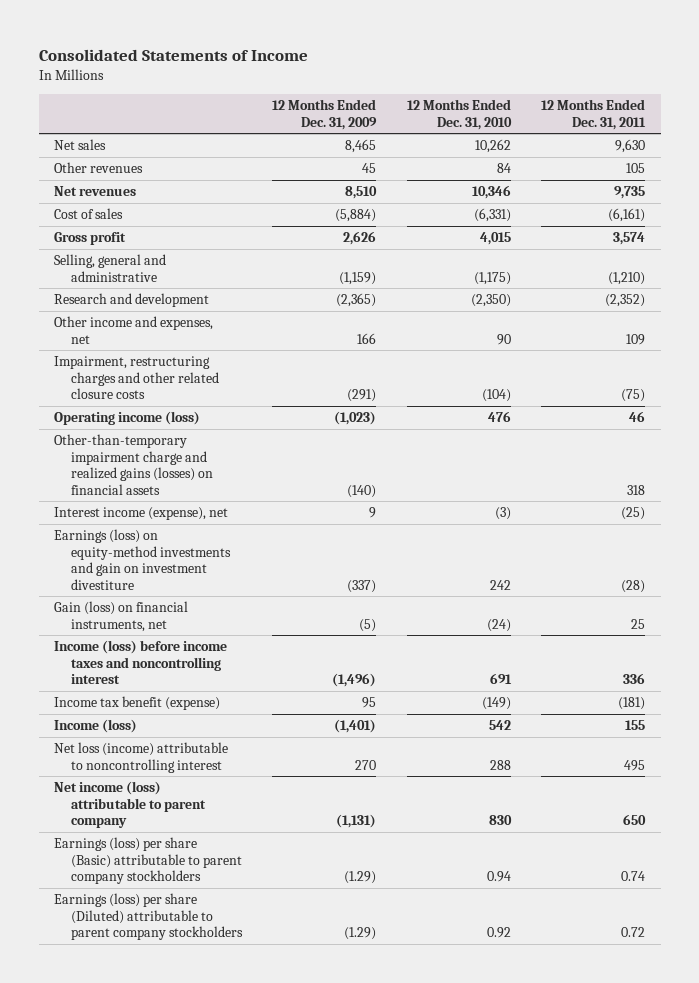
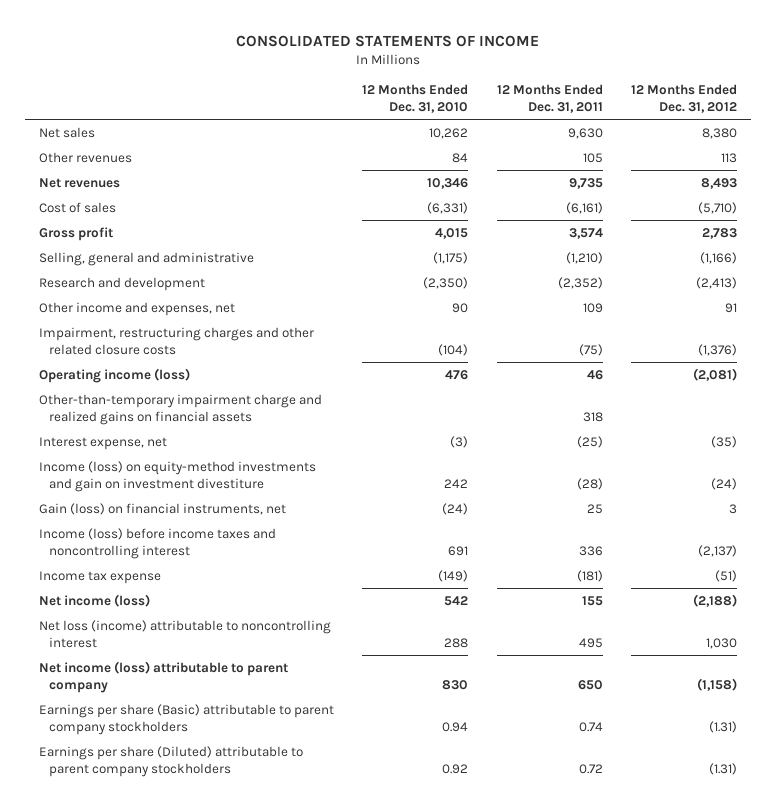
- Consolidated Statements of Income
+ CONSOLIDATED STATEMENTS OF INCOME
- | 12 Months Ended Dec. 31, 2009 | 12 Months Ended Dec. 31, 2010 | 12 Months Ended Dec. 31, 2011
+ | 12 Months Ended Dec. 31, 2010 | 12 Months Ended Dec. 31, 2011 | 12 Months Ended Dec. 31, 2012
- Other-than-temporary impairment charge and realized gains (losses) on financial assets | (140) | | 318
- Interest income (expense), net | 9 | (3) | (25)
- Earnings (loss) on equity-method investments and gain on investment divestiture | (337) | 242 | (28)
+ Other-than-temporary impairment charge and realized gains on financial assets | | 318 |
+ Interest expense, net | (3) | (25) | (35)
+ Income (loss) on equity-method investments and gain on investment divestiture | 242 | (28) | (24)
- Income tax benefit (expense) | 95 | (149) | (181)
- Income (loss) | (1,401) | 542 | 155
+ Income tax expense | (149) | (181) | (51)
+ Net income (loss) | 542 | 155 | (2,188)
- Earnings (loss) per share (Basic) attributable to parent company stockholders | (1.29) | 0.94 | 0.74
- Earnings (loss) per share (Diluted) attributable to parent company stockholders | (1.29) | 0.92 | 0.72
+ Earnings per share (Basic) attributable to parent company stockholders | 0.94 | 0.74 | (1.31)
+ Earnings per share (Diluted) attributable to parent company stockholders | 0.92 | 0.72 | (1.31)

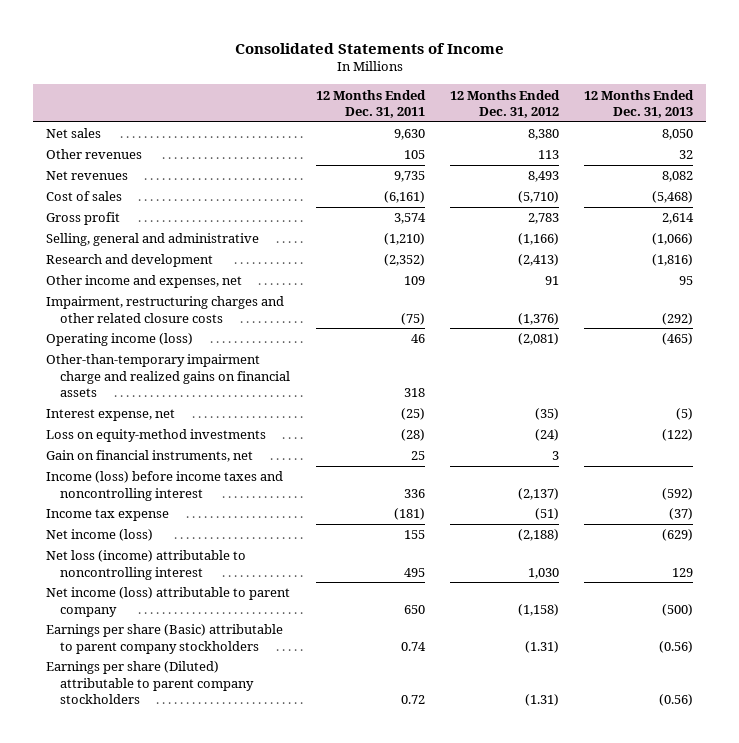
- CONSOLIDATED STATEMENTS OF INCOME
+ Consolidated Statements of Income
- | 12 Months Ended Dec. 31, 2010 | 12 Months Ended Dec. 31, 2011 | 12 Months Ended Dec. 31, 2012
+ | 12 Months Ended Dec. 31, 2011 | 12 Months Ended Dec. 31, 2012 | 12 Months Ended Dec. 31, 2013
- Income (loss) on equity-method investments and gain on investment divestiture | 242 | (28) | (24)
- Gain (loss) on financial instruments, net | (24) | 25 | 3
+ Loss on equity-method investments | (28) | (24) | (122)
+ Gain on financial instruments, net | 25 | 3 |

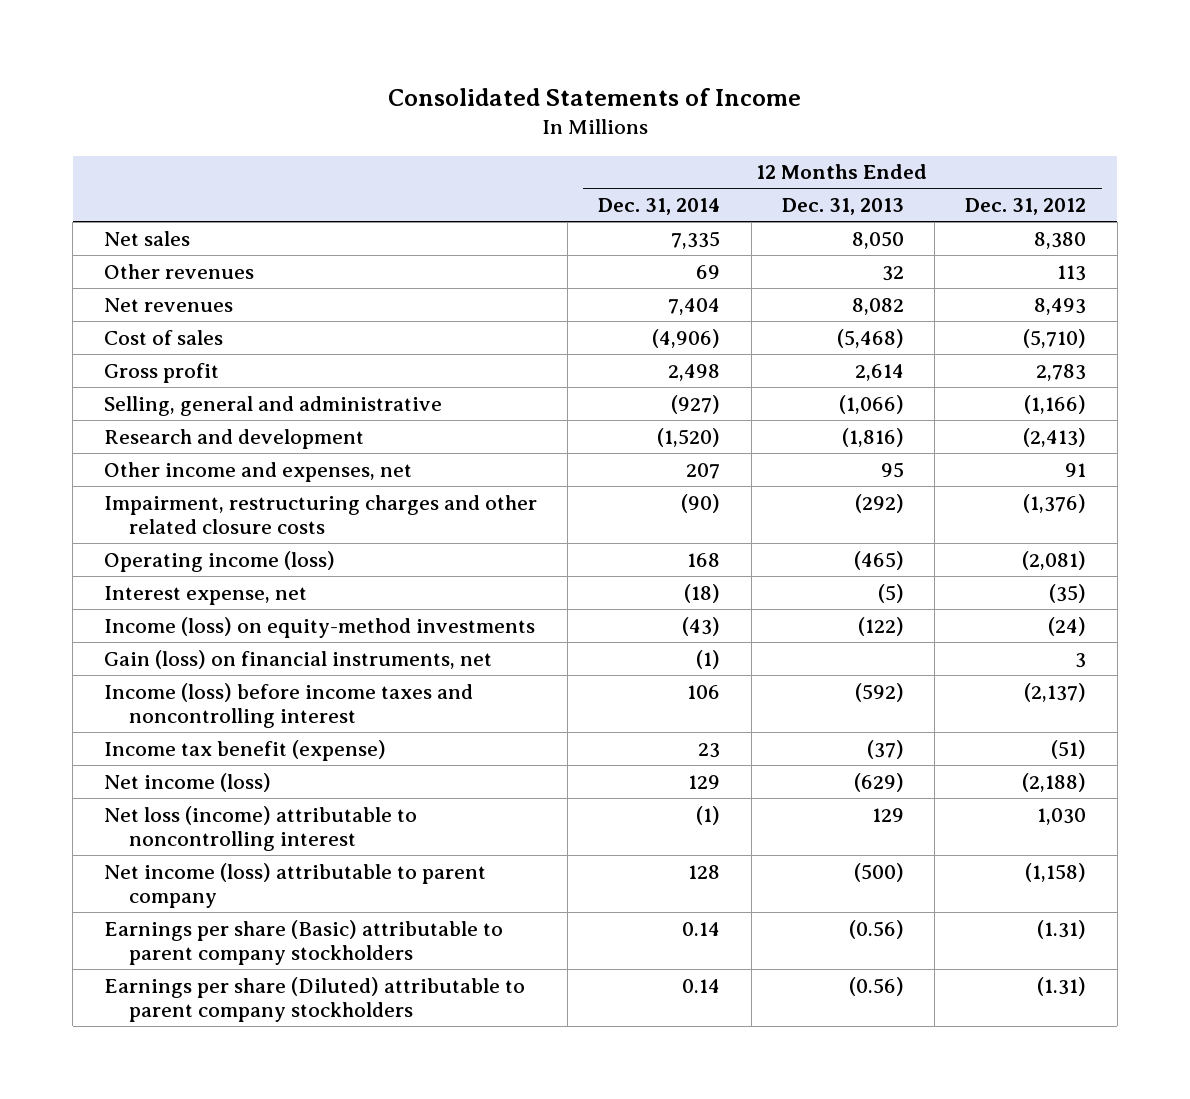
- | 12 Months Ended Dec. 31, 2011 | 12 Months Ended Dec. 31, 2012 | 12 Months Ended Dec. 31, 2013
+ | 12 Months Ended Dec. 31, 2014 | 12 Months Ended Dec. 31, 2013 | 12 Months Ended Dec. 31, 2012
- Other-than-temporary impairment charge and realized gains on financial assets | 318 | |
- Loss on equity-method investments | (28) | (24) | (122)
- Gain on financial instruments, net | 25 | 3 |
+ Income (loss) on equity-method investments | (43) | (122) | (24)
+ Gain (loss) on financial instruments, net | (1) | | 3
- Income tax expense | (181) | (51) | (37)
+ Income tax benefit (expense) | 23 | (37) | (51)

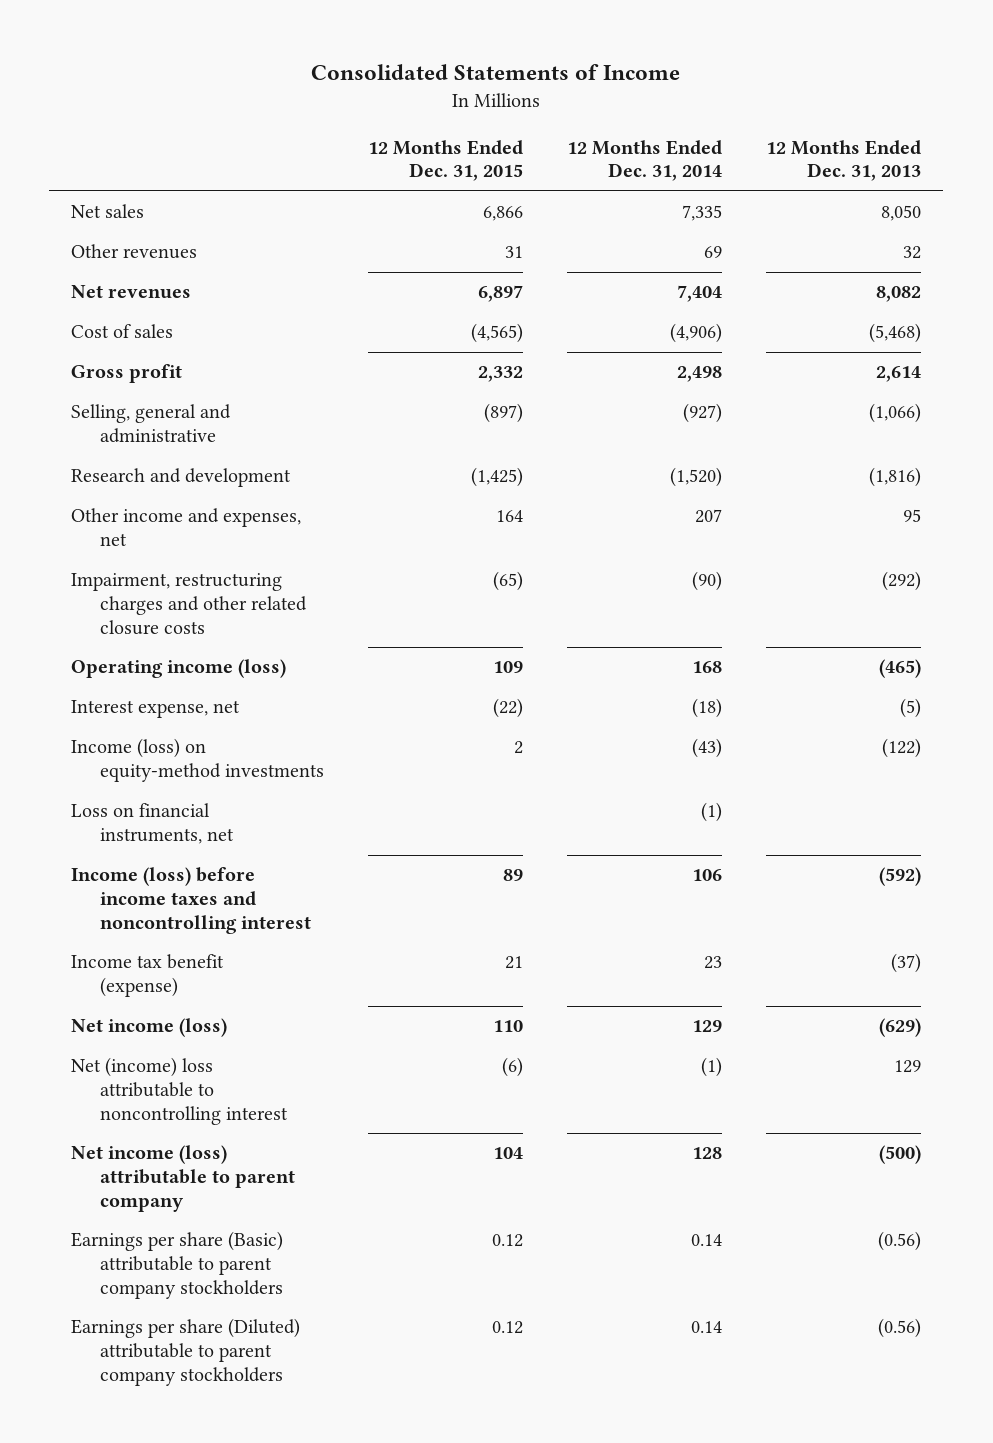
- | 12 Months Ended Dec. 31, 2014 | 12 Months Ended Dec. 31, 2013 | 12 Months Ended Dec. 31, 2012
+ | 12 Months Ended Dec. 31, 2015 | 12 Months Ended Dec. 31, 2014 | 12 Months Ended Dec. 31, 2013
- Gain (loss) on financial instruments, net | (1) | | 3
+ Loss on financial instruments, net | | (1) |
- Net loss (income) attributable to noncontrolling interest | (1) | 129 | 1,030
+ Net (income) loss attributable to noncontrolling interest | (6) | (1) | 129

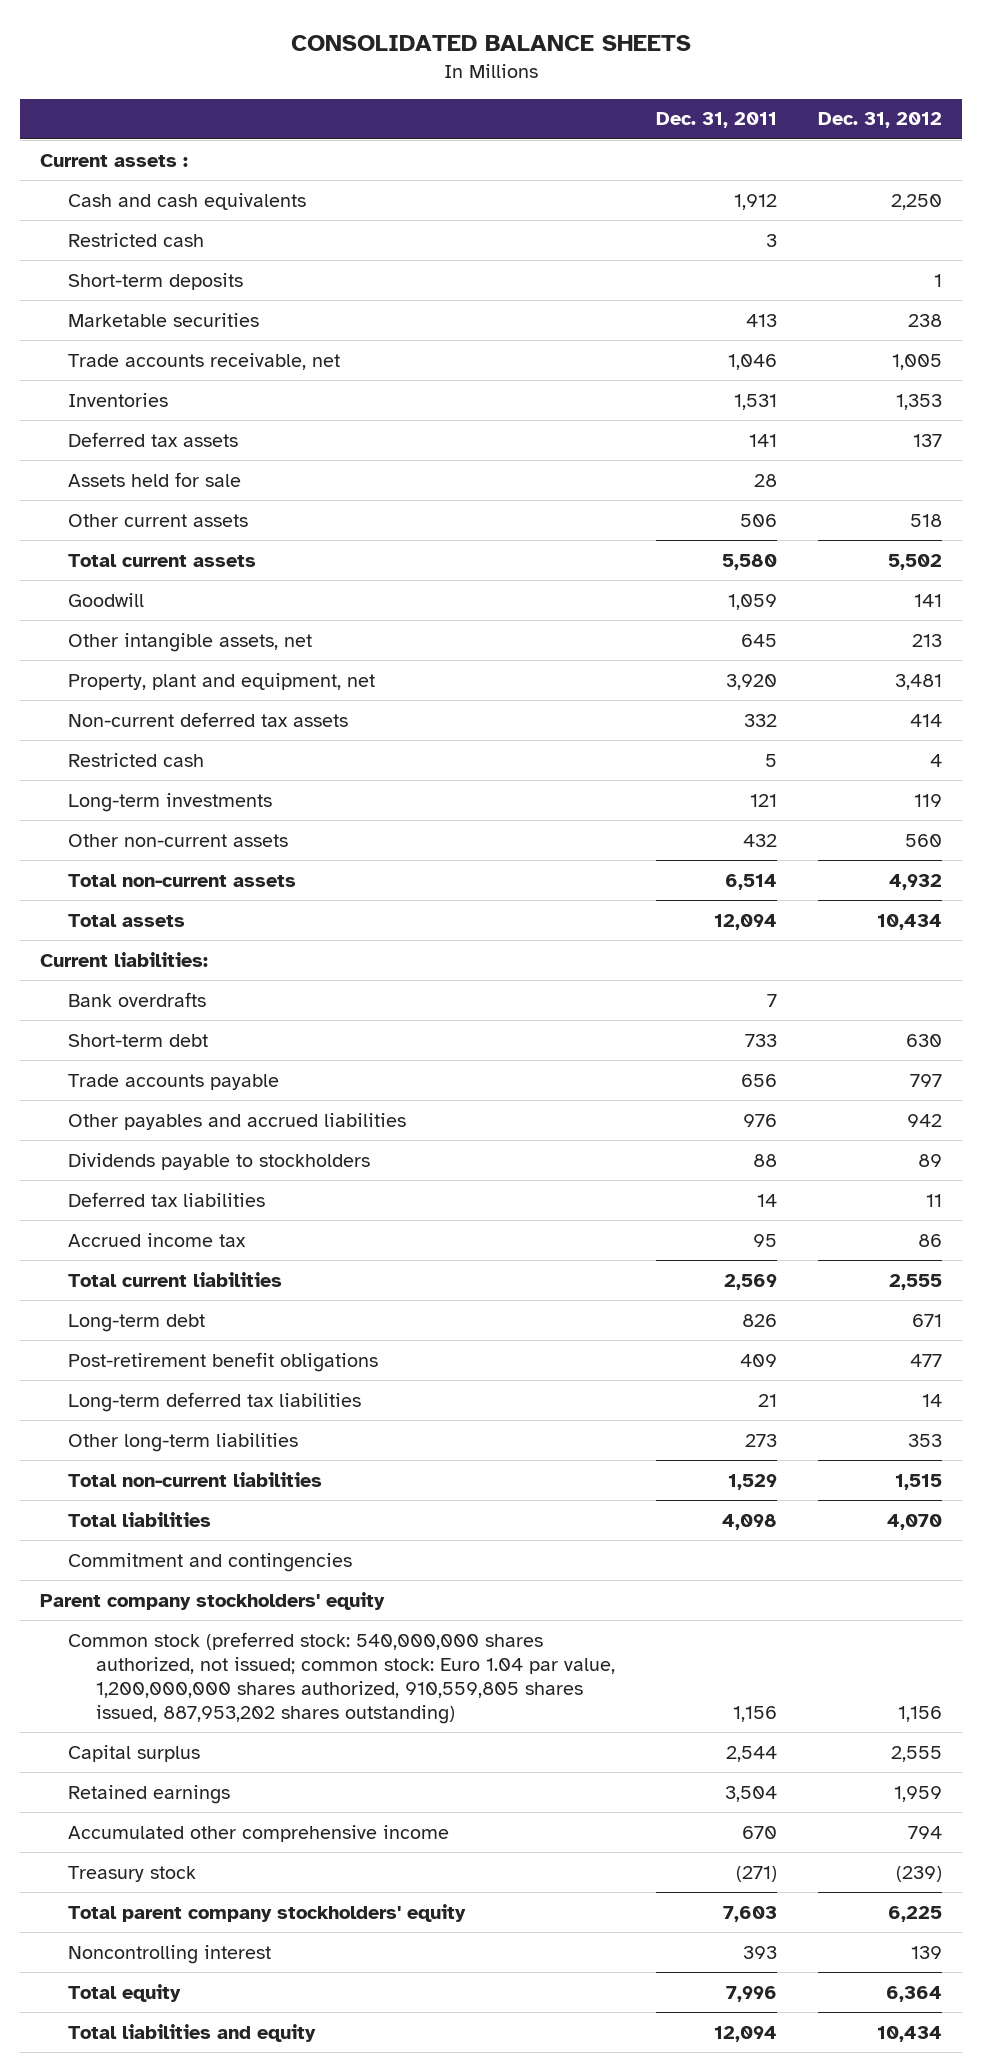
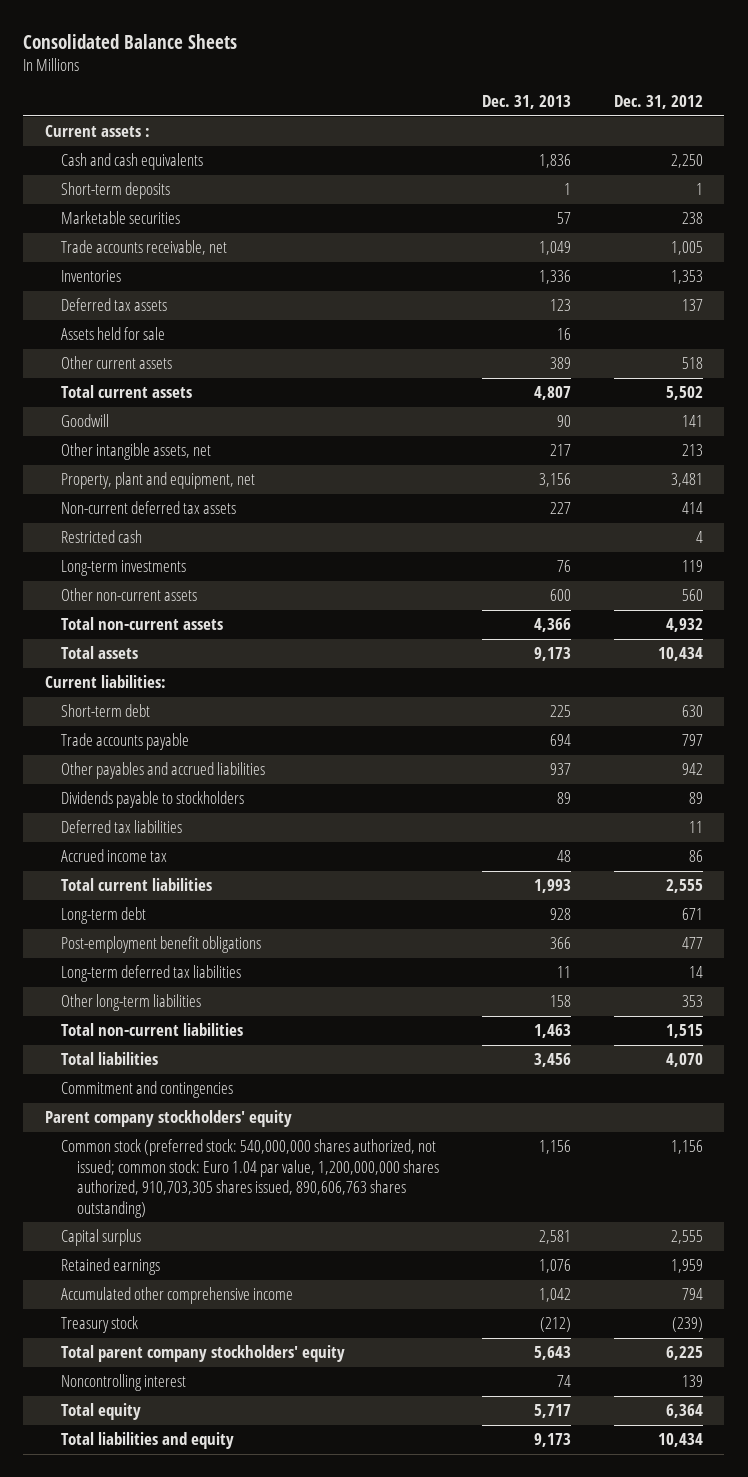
- CONSOLIDATED BALANCE SHEETS
+ Consolidated Balance Sheets
- | Dec. 31, 2011 | Dec. 31, 2012
+ | Dec. 31, 2013 | Dec. 31, 2012
- Restricted cash | 3 |
- Bank overdrafts | 7 |
- Post-retirement benefit obligations | 409 | 477
+ Post-employment benefit obligations | 366 | 477
- Common stock (preferred stock: 540,000,000 shares authorized, not issued; common stock: Euro 1.04 par value, 1,200,000,000 shares authorized, 910,559,805 shares issued, 887,953,202 shares outstanding) | 1,156 | 1,156
+ Common stock (preferred stock: 540,000,000 shares authorized, not issued; common stock: Euro 1.04 par value, 1,200,000,000 shares authorized, 910,703,305 shares issued, 890,606,763 shares outstanding) | 1,156 | 1,156

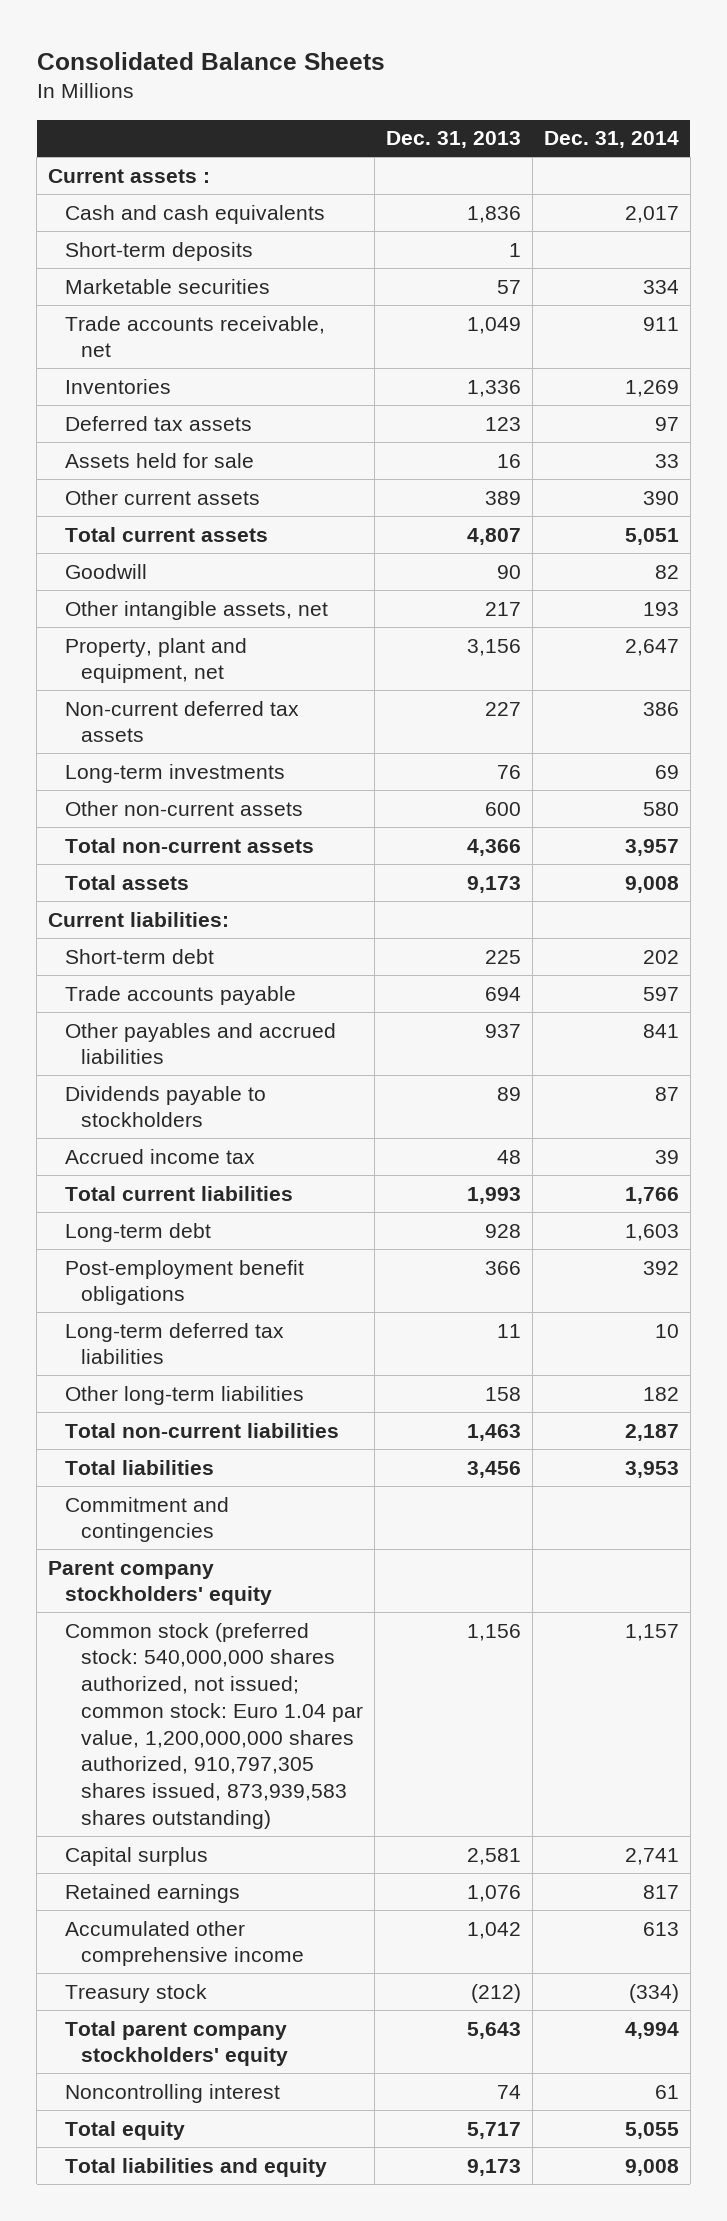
- | Dec. 31, 2013 | Dec. 31, 2012
+ | Dec. 31, 2013 | Dec. 31, 2014
- Restricted cash | | 4
- Deferred tax liabilities | | 11
- Common stock (preferred stock: 540,000,000 shares authorized, not issued; common stock: Euro 1.04 par value, 1,200,000,000 shares authorized, 910,703,305 shares issued, 890,606,763 shares outstanding) | 1,156 | 1,156
+ Common stock (preferred stock: 540,000,000 shares authorized, not issued; common stock: Euro 1.04 par value, 1,200,000,000 shares authorized, 910,797,305 shares issued, 873,939,583 shares outstanding) | 1,156 | 1,157

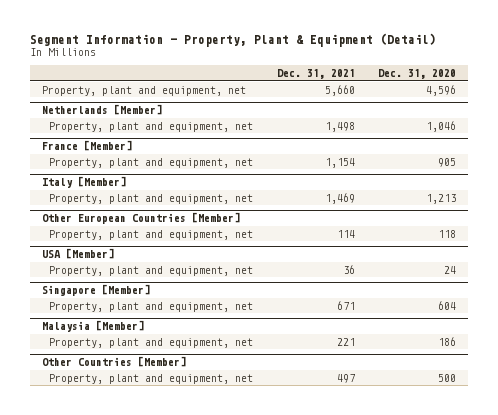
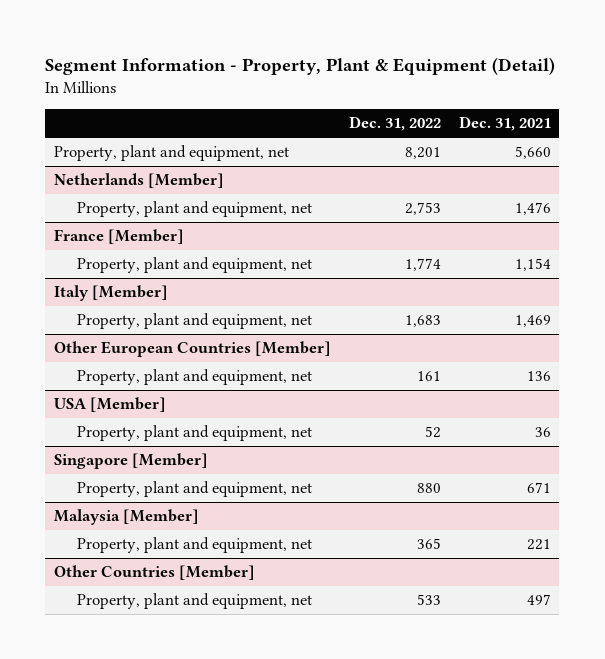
- | Dec. 31, 2021 | Dec. 31, 2020
+ | Dec. 31, 2022 | Dec. 31, 2021
@ Netherlands [Member]
- Property, plant and equipment, net | 1,498 | 1,046
+ Property, plant and equipment, net | 2,753 | 1,476
@ Other European Countries [Member]
- Property, plant and equipment, net | 114 | 118
+ Property, plant and equipment, net | 161 | 136

